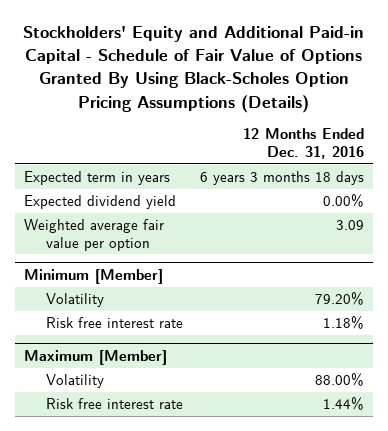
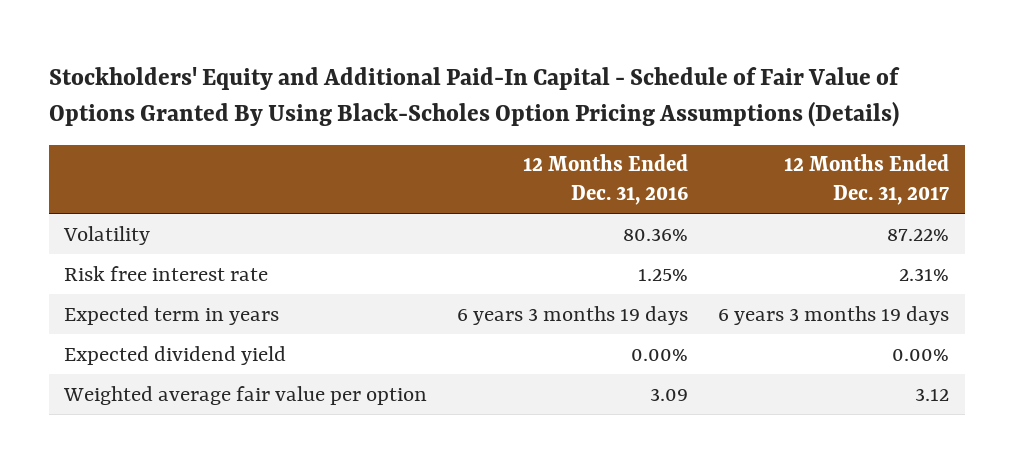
- Stockholders' Equity and Additional Paid-in Capital - Schedule of Fair Value of Options Granted By Using Black-Scholes Option Pricing Assumptions (Details)
+ Stockholders' Equity and Additional Paid-In Capital - Schedule of Fair Value of Options Granted By Using Black-Scholes Option Pricing Assumptions (Details)
- | 12 Months Ended Dec. 31, 2016
+ | 12 Months Ended Dec. 31, 2016 | 12 Months Ended Dec. 31, 2017
- Expected term in years | 6 years 3 months 18 days
+ Volatility | 80.36% | 87.22%
+ Risk free interest rate | 1.25% | 2.31%
+ Expected term in years | 6 years 3 months 19 days | 6 years 3 months 19 days
- Minimum [Member]
- Volatility | 79.20%
- Risk free interest rate | 1.18%
- Maximum [Member]
- Volatility | 88.00%
- Risk free interest rate | 1.44%

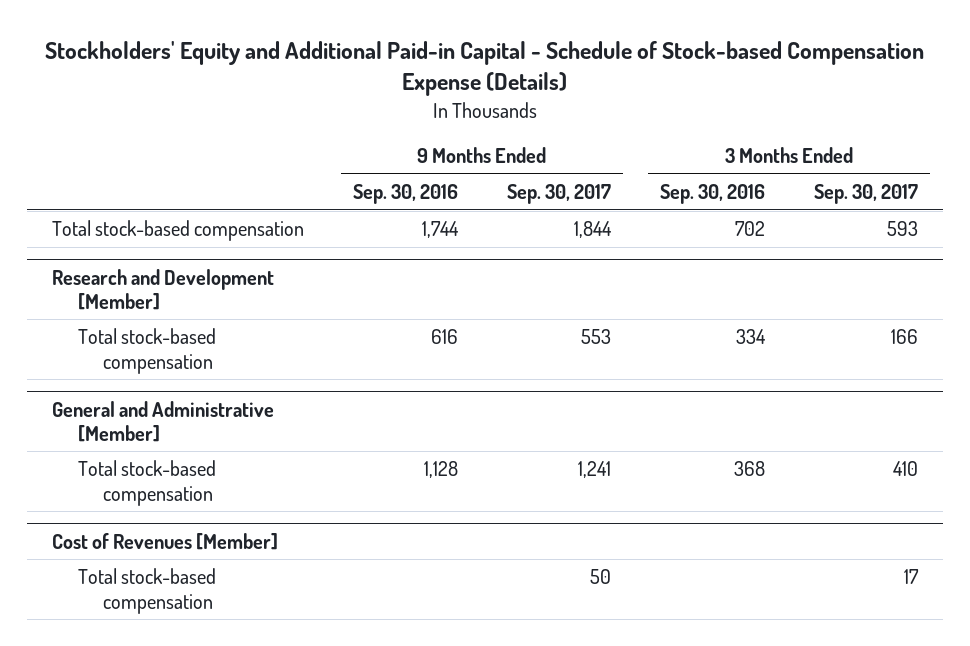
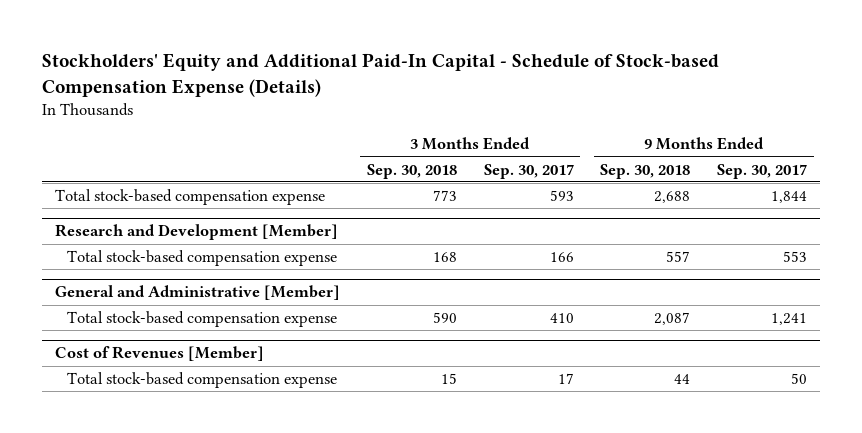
- Stockholders' Equity and Additional Paid-in Capital - Schedule of Stock-based Compensation Expense (Details)
+ Stockholders' Equity and Additional Paid-In Capital - Schedule of Stock-based Compensation Expense (Details)
- | 9 Months Ended Sep. 30, 2016 | 9 Months Ended Sep. 30, 2017 | 3 Months Ended Sep. 30, 2016 | 3 Months Ended Sep. 30, 2017
+ | 3 Months Ended Sep. 30, 2018 | 3 Months Ended Sep. 30, 2017 | 9 Months Ended Sep. 30, 2018 | 9 Months Ended Sep. 30, 2017
- Total stock-based compensation | 1,744 | 1,844 | 702 | 593
+ Total stock-based compensation expense | 773 | 593 | 2,688 | 1,844
@ Research and Development [Member]
- Total stock-based compensation | 616 | 553 | 334 | 166
+ Total stock-based compensation expense | 168 | 166 | 557 | 553
@ General and Administrative [Member]
- Total stock-based compensation | 1,128 | 1,241 | 368 | 410
+ Total stock-based compensation expense | 590 | 410 | 2,087 | 1,241
@ Cost of Revenues [Member]
- Total stock-based compensation | | 50 | | 17
+ Total stock-based compensation expense | 15 | 17 | 44 | 50

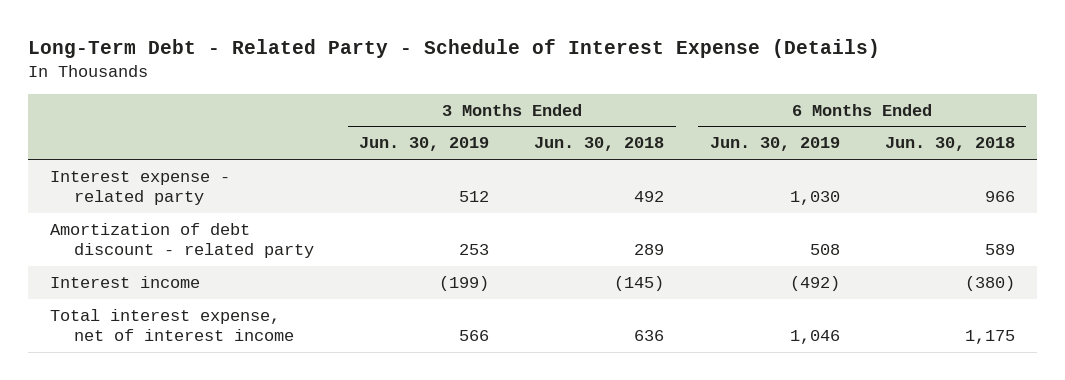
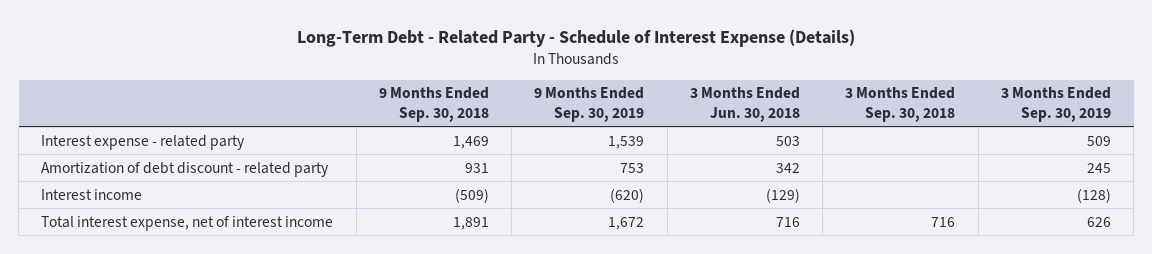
- | 3 Months Ended Jun. 30, 2019 | 3 Months Ended Jun. 30, 2018 | 6 Months Ended Jun. 30, 2019 | 6 Months Ended Jun. 30, 2018
+ | 9 Months Ended Sep. 30, 2018 | 9 Months Ended Sep. 30, 2019 | 3 Months Ended Jun. 30, 2018 | 3 Months Ended Sep. 30, 2018 | 3 Months Ended Sep. 30, 2019
- Interest expense - related party | 512 | 492 | 1,030 | 966
- Amortization of debt discount - related party | 253 | 289 | 508 | 589
- Interest income | (199) | (145) | (492) | (380)
- Total interest expense, net of interest income | 566 | 636 | 1,046 | 1,175
+ Interest expense - related party | 1,469 | 1,539 | 503 | | 509
+ Amortization of debt discount - related party | 931 | 753 | 342 | | 245
+ Interest income | (509) | (620) | (129) | | (128)
+ Total interest expense, net of interest income | 1,891 | 1,672 | 716 | 716 | 626

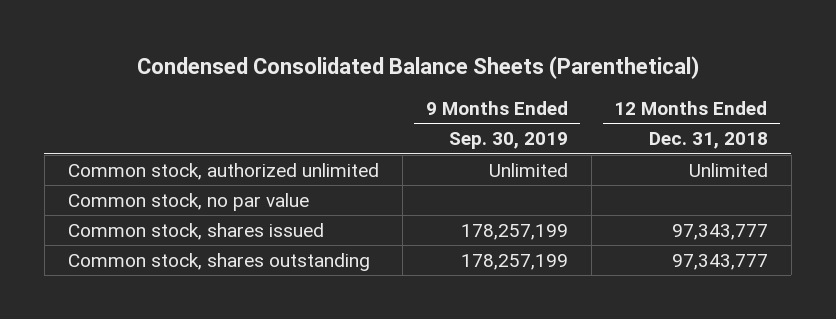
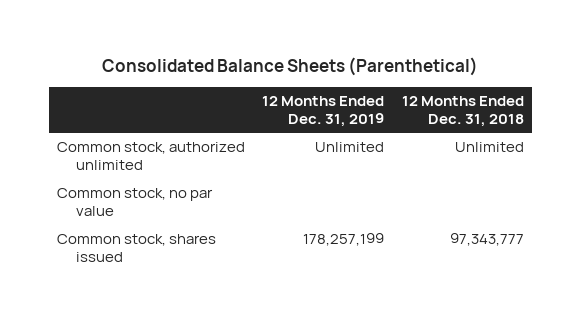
- Condensed Consolidated Balance Sheets (Parenthetical)
+ Consolidated Balance Sheets (Parenthetical)
- | 9 Months Ended Sep. 30, 2019 | 12 Months Ended Dec. 31, 2018
+ | 12 Months Ended Dec. 31, 2019 | 12 Months Ended Dec. 31, 2018
- Common stock, shares outstanding | 178,257,199 | 97,343,777

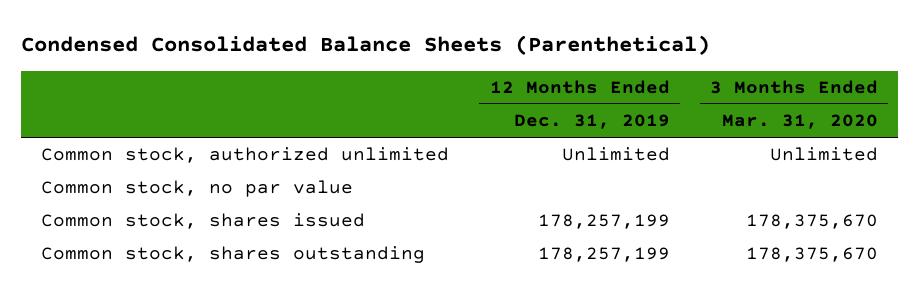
- Consolidated Balance Sheets (Parenthetical)
+ Condensed Consolidated Balance Sheets (Parenthetical)
- | 12 Months Ended Dec. 31, 2019 | 12 Months Ended Dec. 31, 2018
+ | 12 Months Ended Dec. 31, 2019 | 3 Months Ended Mar. 31, 2020
+ Common stock, shares outstanding | 178,257,199 | 178,375,670

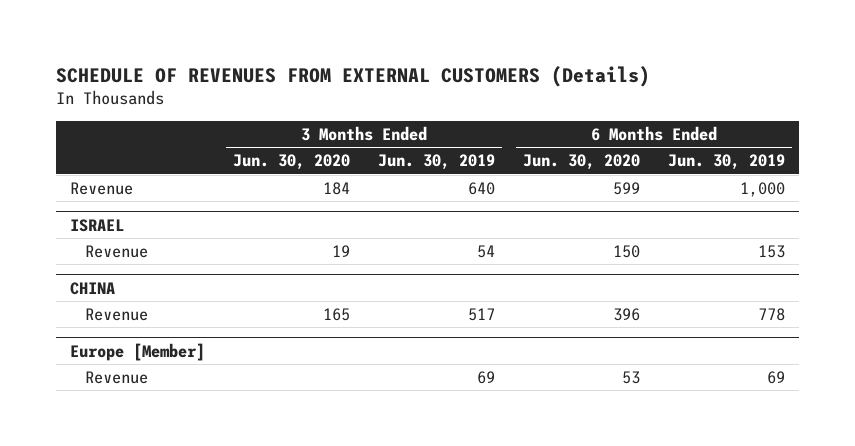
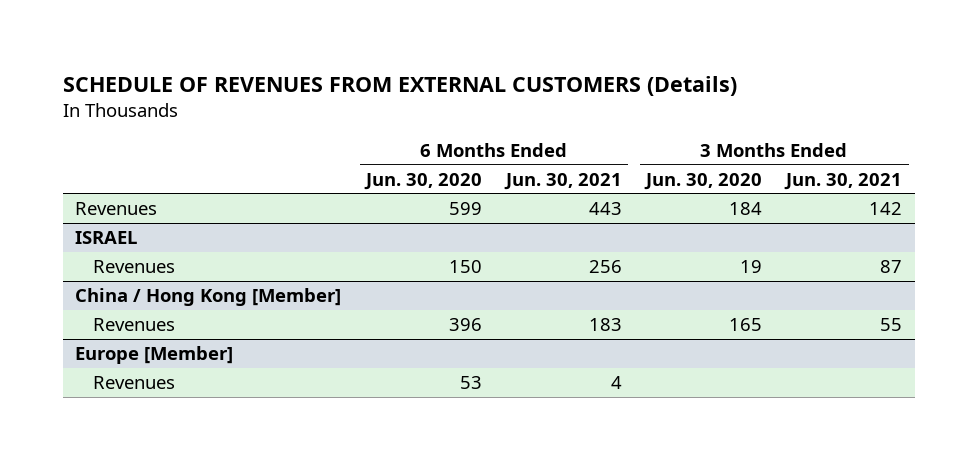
- | 3 Months Ended Jun. 30, 2020 | 3 Months Ended Jun. 30, 2019 | 6 Months Ended Jun. 30, 2020 | 6 Months Ended Jun. 30, 2019
+ | 6 Months Ended Jun. 30, 2020 | 6 Months Ended Jun. 30, 2021 | 3 Months Ended Jun. 30, 2020 | 3 Months Ended Jun. 30, 2021
- Revenue | 184 | 640 | 599 | 1,000
+ Revenues | 599 | 443 | 184 | 142
@ ISRAEL
- Revenue | 19 | 54 | 150 | 153
- CHINA
- Revenue | 165 | 517 | 396 | 778
@ ISRAEL
+ Revenues | 150 | 256 | 19 | 87
+ China / Hong Kong [Member]
+ Revenues | 396 | 183 | 165 | 55
@ Europe [Member]
- Revenue | | 69 | 53 | 69
+ Revenues | 53 | 4 | |

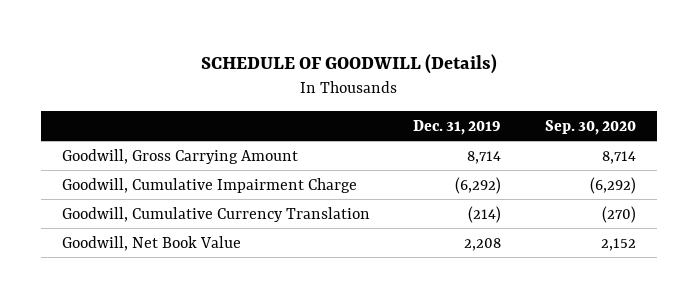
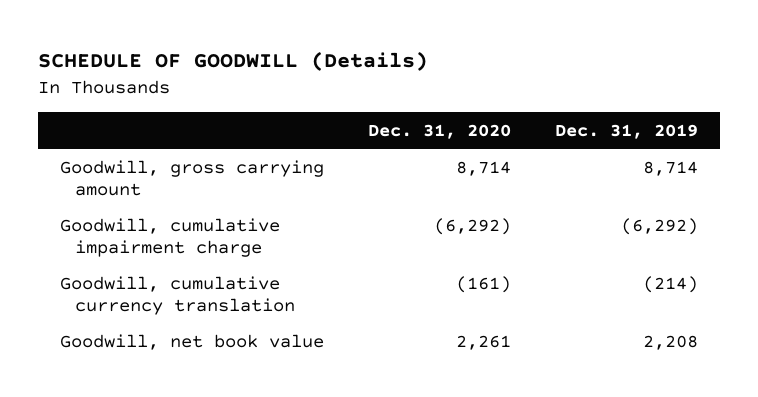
- | Dec. 31, 2019 | Sep. 30, 2020
+ | Dec. 31, 2020 | Dec. 31, 2019
- Goodwill, Gross Carrying Amount | 8,714 | 8,714
- Goodwill, Cumulative Impairment Charge | (6,292) | (6,292)
- Goodwill, Cumulative Currency Translation | (214) | (270)
- Goodwill, Net Book Value | 2,208 | 2,152
+ Goodwill, gross carrying amount | 8,714 | 8,714
+ Goodwill, cumulative impairment charge | (6,292) | (6,292)
+ Goodwill, cumulative currency translation | (161) | (214)
+ Goodwill, net book value | 2,261 | 2,208

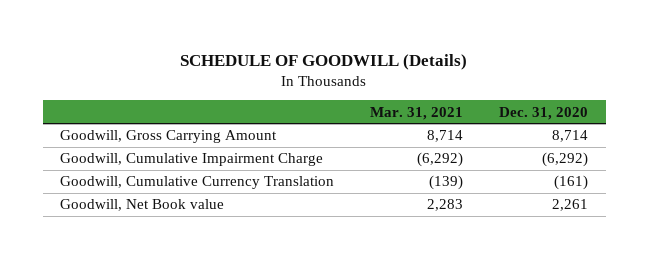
- | Dec. 31, 2020 | Dec. 31, 2019
+ | Mar. 31, 2021 | Dec. 31, 2020
- Goodwill, gross carrying amount | 8,714 | 8,714
- Goodwill, cumulative impairment charge | (6,292) | (6,292)
- Goodwill, cumulative currency translation | (161) | (214)
- Goodwill, net book value | 2,261 | 2,208
+ Goodwill, Gross Carrying Amount | 8,714 | 8,714
+ Goodwill, Cumulative Impairment Charge | (6,292) | (6,292)
+ Goodwill, Cumulative Currency Translation | (139) | (161)
+ Goodwill, Net Book value | 2,283 | 2,261

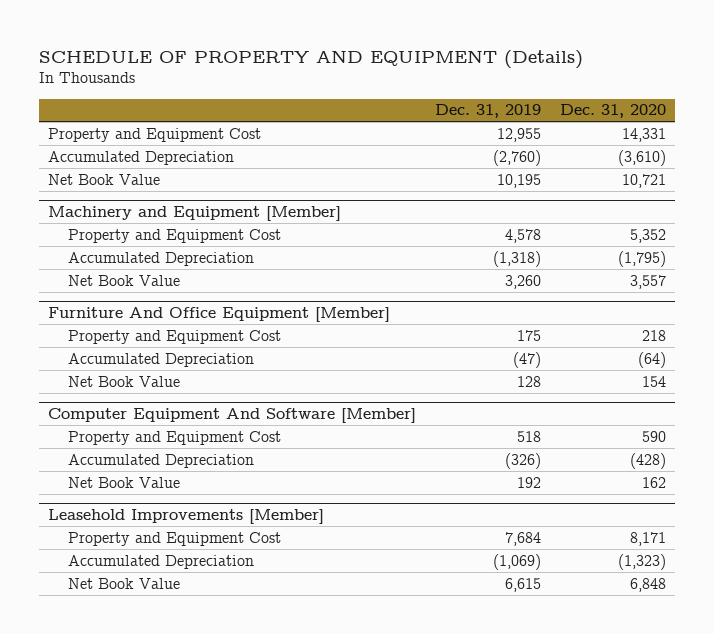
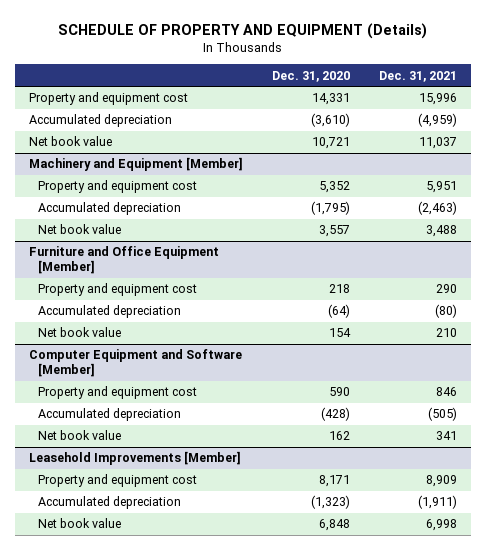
- | Dec. 31, 2019 | Dec. 31, 2020
+ | Dec. 31, 2020 | Dec. 31, 2021
- Property and Equipment Cost | 12,955 | 14,331
- Accumulated Depreciation | (2,760) | (3,610)
- Net Book Value | 10,195 | 10,721
+ Property and equipment cost | 14,331 | 15,996
+ Accumulated depreciation | (3,610) | (4,959)
+ Net book value | 10,721 | 11,037
@ Machinery and Equipment [Member]
- Property and Equipment Cost | 4,578 | 5,352
- Accumulated Depreciation | (1,318) | (1,795)
- Net Book Value | 3,260 | 3,557
- Furniture And Office Equipment [Member]
- Property and Equipment Cost | 175 | 218
- Accumulated Depreciation | (47) | (64)
- Net Book Value | 128 | 154
- Computer Equipment And Software [Member]
- Property and Equipment Cost | 518 | 590
- Accumulated Depreciation | (326) | (428)
- Net Book Value | 192 | 162
@ Machinery and Equipment [Member]
+ Property and equipment cost | 5,352 | 5,951
+ Accumulated depreciation | (1,795) | (2,463)
+ Net book value | 3,557 | 3,488
+ Furniture and Office Equipment [Member]
+ Property and equipment cost | 218 | 290
+ Accumulated depreciation | (64) | (80)
+ Net book value | 154 | 210
+ Computer Equipment and Software [Member]
+ Property and equipment cost | 590 | 846
+ Accumulated depreciation | (428) | (505)
+ Net book value | 162 | 341
@ Leasehold Improvements [Member]
- Property and Equipment Cost | 7,684 | 8,171
- Accumulated Depreciation | (1,069) | (1,323)
- Net Book Value | 6,615 | 6,848
+ Property and equipment cost | 8,171 | 8,909
+ Accumulated depreciation | (1,323) | (1,911)
+ Net book value | 6,848 | 6,998

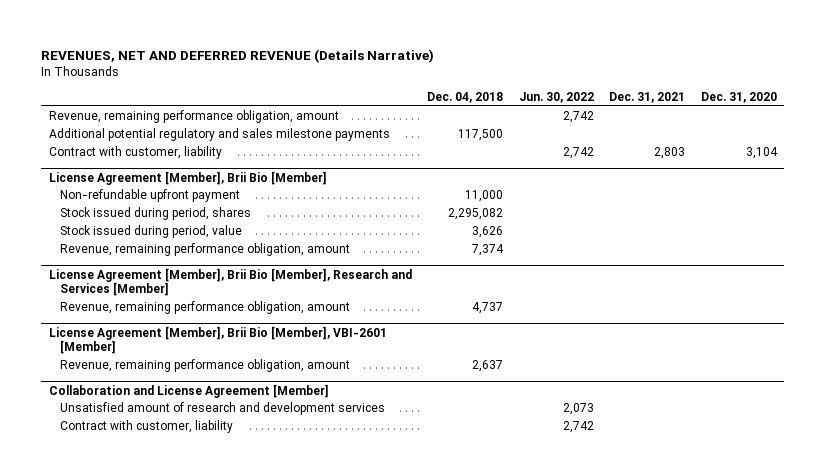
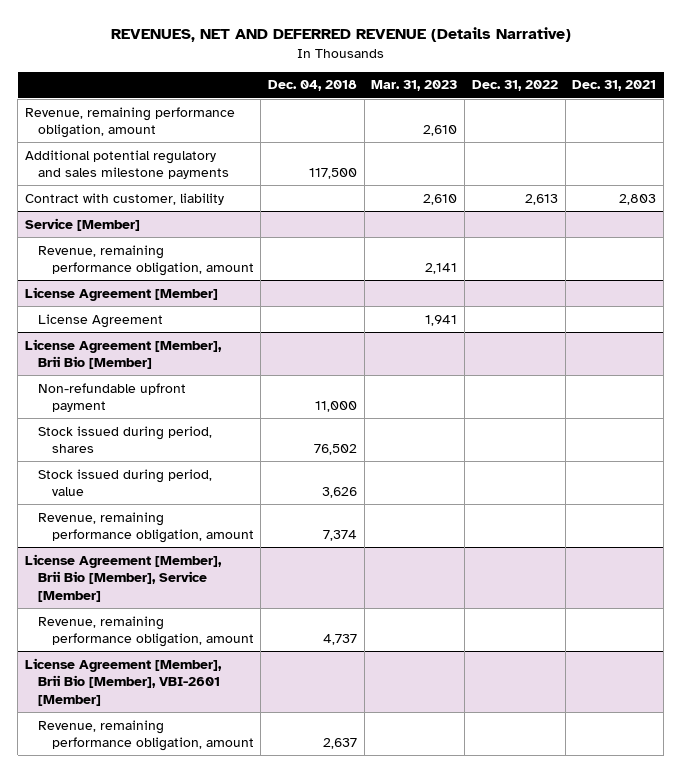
- | Dec. 04, 2018 | Jun. 30, 2022 | Dec. 31, 2021 | Dec. 31, 2020
+ | Dec. 04, 2018 | Mar. 31, 2023 | Dec. 31, 2022 | Dec. 31, 2021
+ Service [Member]
+ Revenue, remaining performance obligation, amount | | 2,141 | |
+ License Agreement [Member]
+ License Agreement | | 1,941 | |
@ License Agreement [Member], Brii Bio [Member]
- Stock issued during period, shares | 2,295,082 | | |
+ Stock issued during period, shares | 76,502 | | |
- License Agreement [Member], Brii Bio [Member], Research and Services [Member]
+ License Agreement [Member], Brii Bio [Member], Service [Member]
- Collaboration and License Agreement [Member]
- Unsatisfied amount of research and development services | | 2,073 | |
- Contract with customer, liability | | 2,742 | |

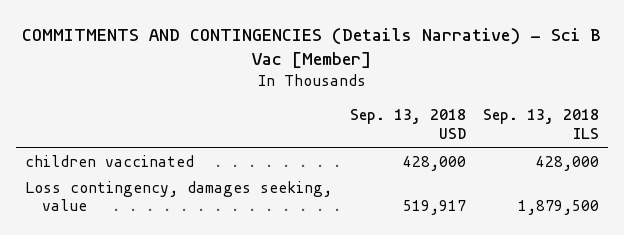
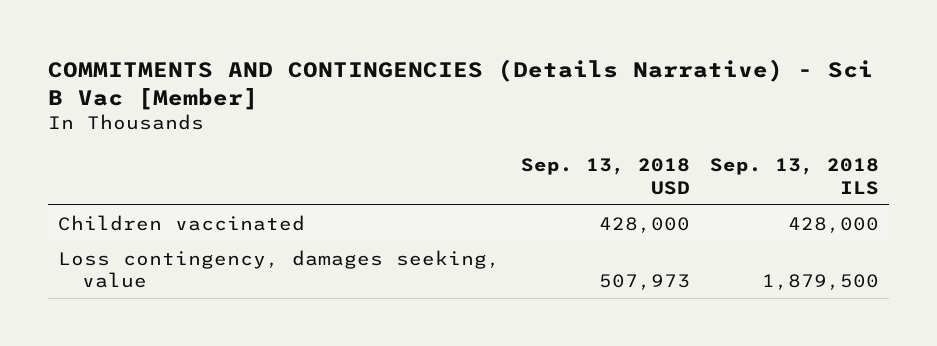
- children vaccinated | 428,000 | 428,000
- Loss contingency, damages seeking, value | 519,917 | 1,879,500
+ Children vaccinated | 428,000 | 428,000
+ Loss contingency, damages seeking, value | 507,973 | 1,879,500

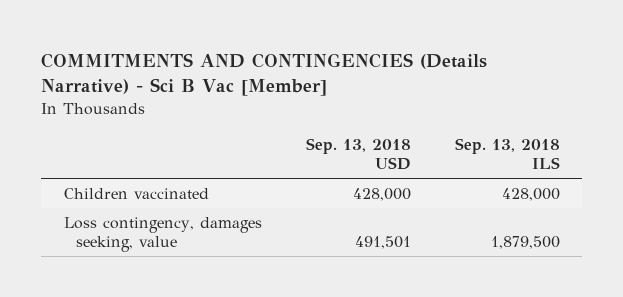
- Loss contingency, damages seeking, value | 507,973 | 1,879,500
+ Loss contingency, damages seeking, value | 491,501 | 1,879,500

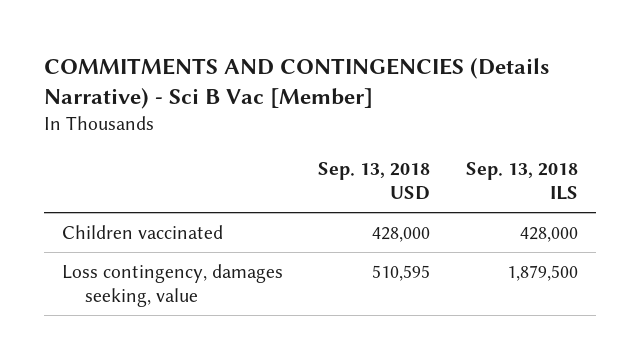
- Loss contingency, damages seeking, value | 491,501 | 1,879,500
+ Loss contingency, damages seeking, value | 510,595 | 1,879,500

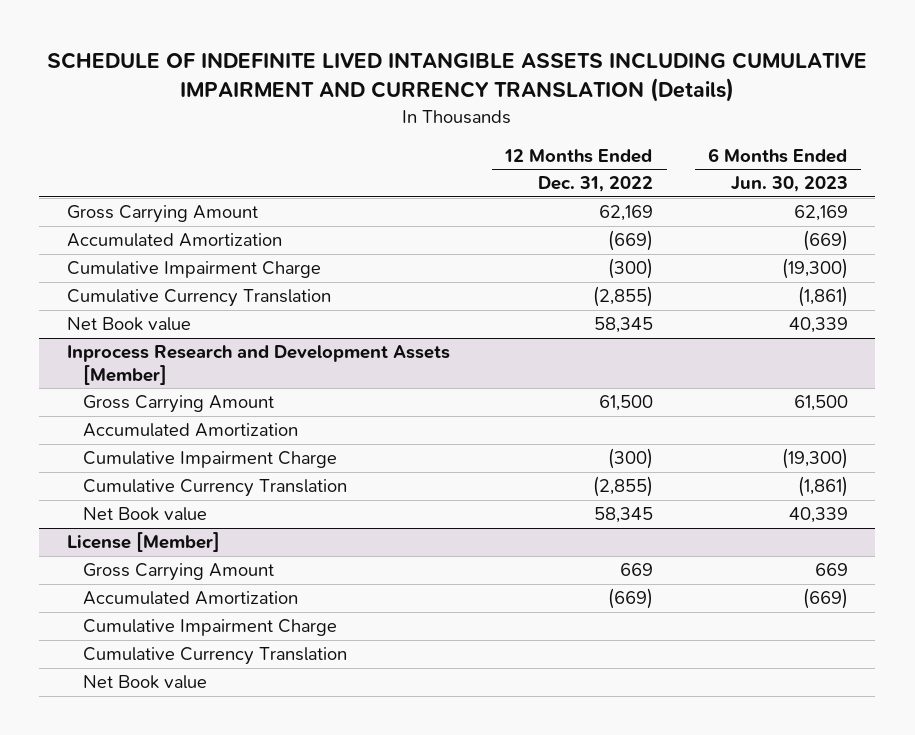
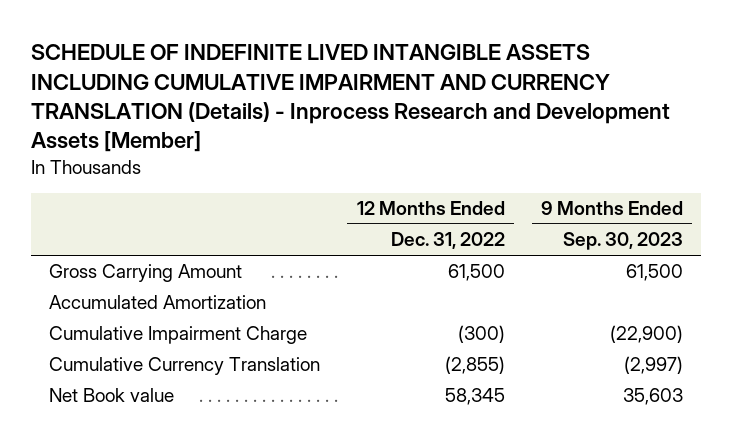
- SCHEDULE OF INDEFINITE LIVED INTANGIBLE ASSETS INCLUDING CUMULATIVE IMPAIRMENT AND CURRENCY TRANSLATION (Details)
+ SCHEDULE OF INDEFINITE LIVED INTANGIBLE ASSETS INCLUDING CUMULATIVE IMPAIRMENT AND CURRENCY TRANSLATION (Details) - Inprocess Research and Development Assets [Member]
- | 12 Months Ended Dec. 31, 2022 | 6 Months Ended Jun. 30, 2023
+ | 12 Months Ended Dec. 31, 2022 | 9 Months Ended Sep. 30, 2023
- Gross Carrying Amount | 62,169 | 62,169
- Accumulated Amortization | (669) | (669)
- Cumulative Impairment Charge | (300) | (19,300)
- Cumulative Currency Translation | (2,855) | (1,861)
- Net Book value | 58,345 | 40,339
- Inprocess Research and Development Assets [Member]
- License [Member]
- Gross Carrying Amount | 669 | 669
- Accumulated Amortization | (669) | (669)
- Cumulative Impairment Charge
- Cumulative Currency Translation
- Net Book value

